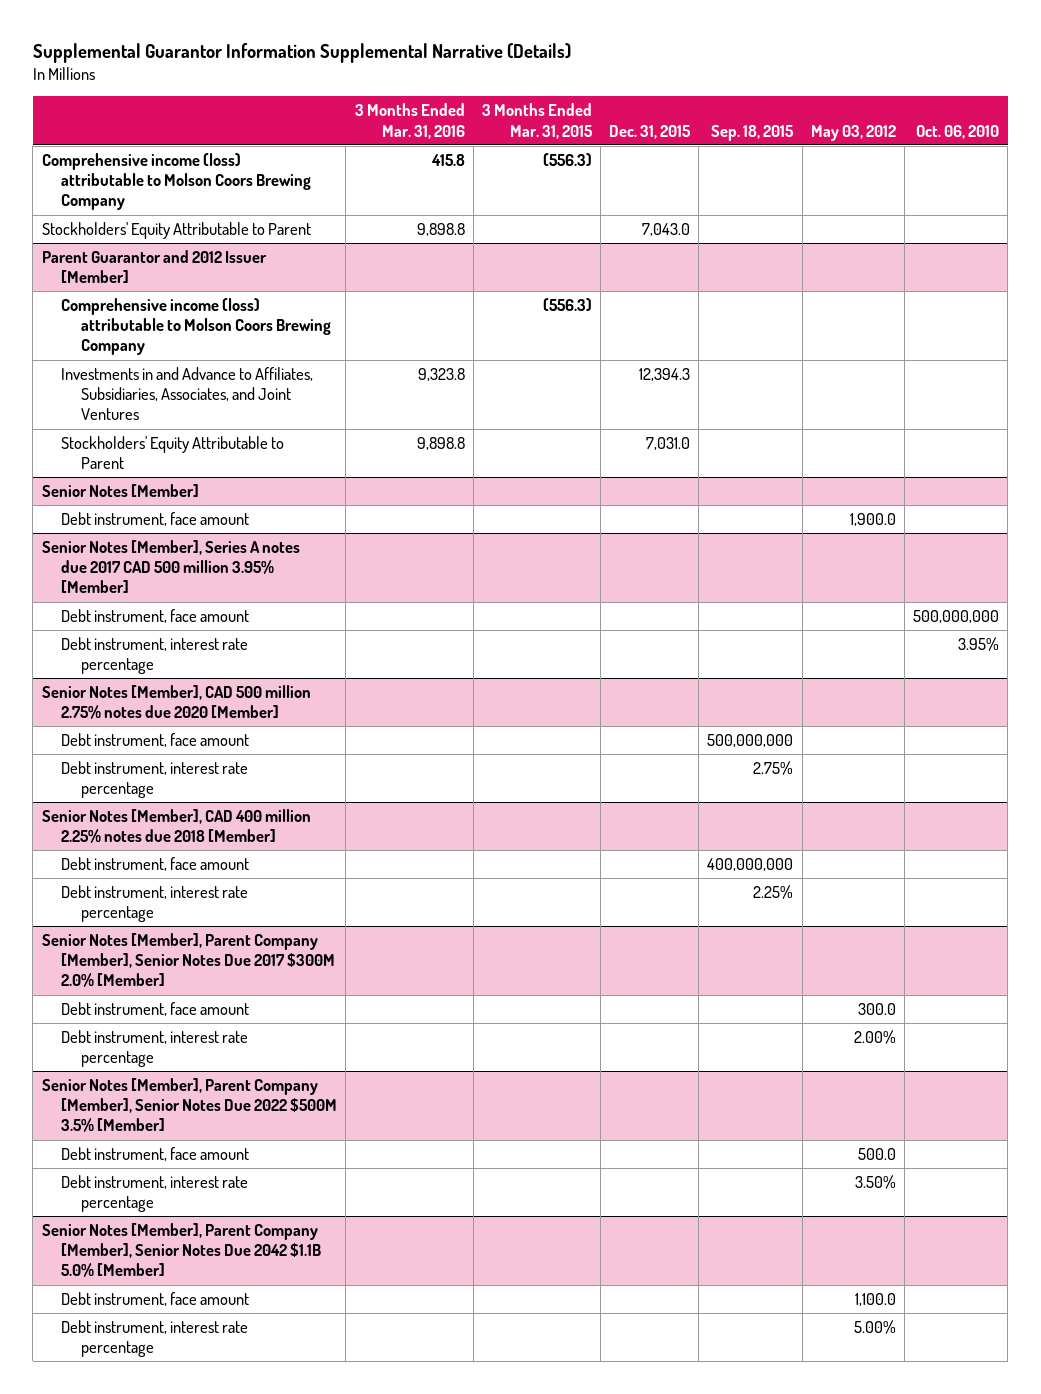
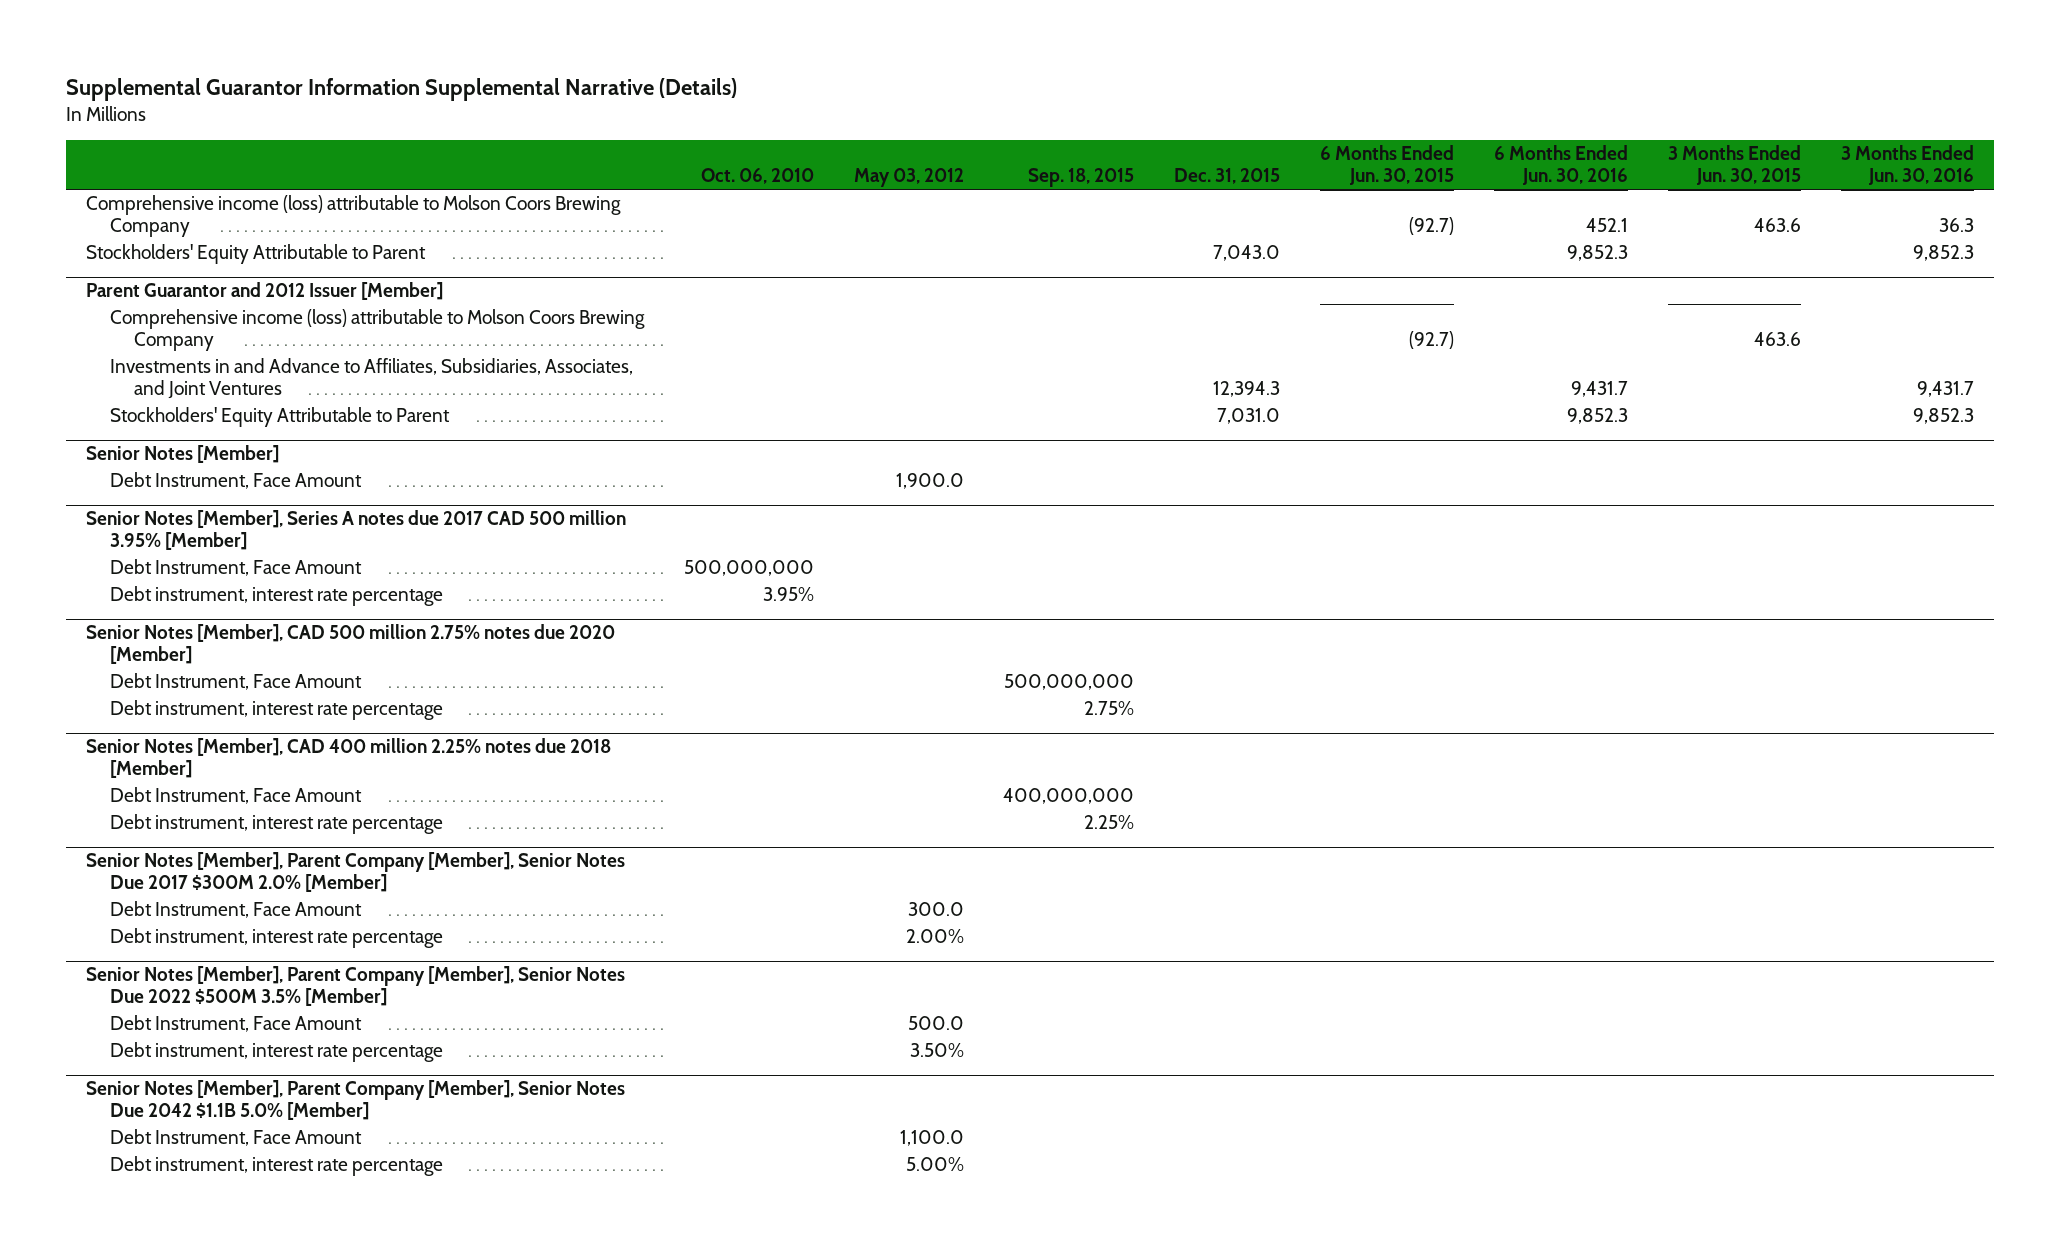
- | 3 Months Ended Mar. 31, 2016 | 3 Months Ended Mar. 31, 2015 | Dec. 31, 2015 | Sep. 18, 2015 | May 03, 2012 | Oct. 06, 2010
+ | Oct. 06, 2010 | May 03, 2012 | Sep. 18, 2015 | Dec. 31, 2015 | 6 Months Ended Jun. 30, 2015 | 6 Months Ended Jun. 30, 2016 | 3 Months Ended Jun. 30, 2015 | 3 Months Ended Jun. 30, 2016
@ Senior Notes [Member]
- Debt instrument, face amount | | | | | 1,900.0 |
+ Debt Instrument, Face Amount | | 1,900.0 | | | | | |
@ Senior Notes [Member], Series A notes due 2017 CAD 500 million 3.95% [Member]
- Debt instrument, face amount | | | | | | 500,000,000
+ Debt Instrument, Face Amount | 500,000,000 | | | | | | |
@ Senior Notes [Member], CAD 500 million 2.75% notes due 2020 [Member]
- Debt instrument, face amount | | | | 500,000,000 | |
+ Debt Instrument, Face Amount | | | 500,000,000 | | | | |
@ Senior Notes [Member], CAD 400 million 2.25% notes due 2018 [Member]
- Debt instrument, face amount | | | | 400,000,000 | |
+ Debt Instrument, Face Amount | | | 400,000,000 | | | | |
@ Senior Notes [Member], Parent Company [Member], Senior Notes Due 2017 $300M 2.0% [Member]
- Debt instrument, face amount | | | | | 300.0 |
+ Debt Instrument, Face Amount | | 300.0 | | | | | |
@ Senior Notes [Member], Parent Company [Member], Senior Notes Due 2022 $500M 3.5% [Member]
- Debt instrument, face amount | | | | | 500.0 |
+ Debt Instrument, Face Amount | | 500.0 | | | | | |
@ Senior Notes [Member], Parent Company [Member], Senior Notes Due 2042 $1.1B 5.0% [Member]
- Debt instrument, face amount | | | | | 1,100.0 |
+ Debt Instrument, Face Amount | | 1,100.0 | | | | | |

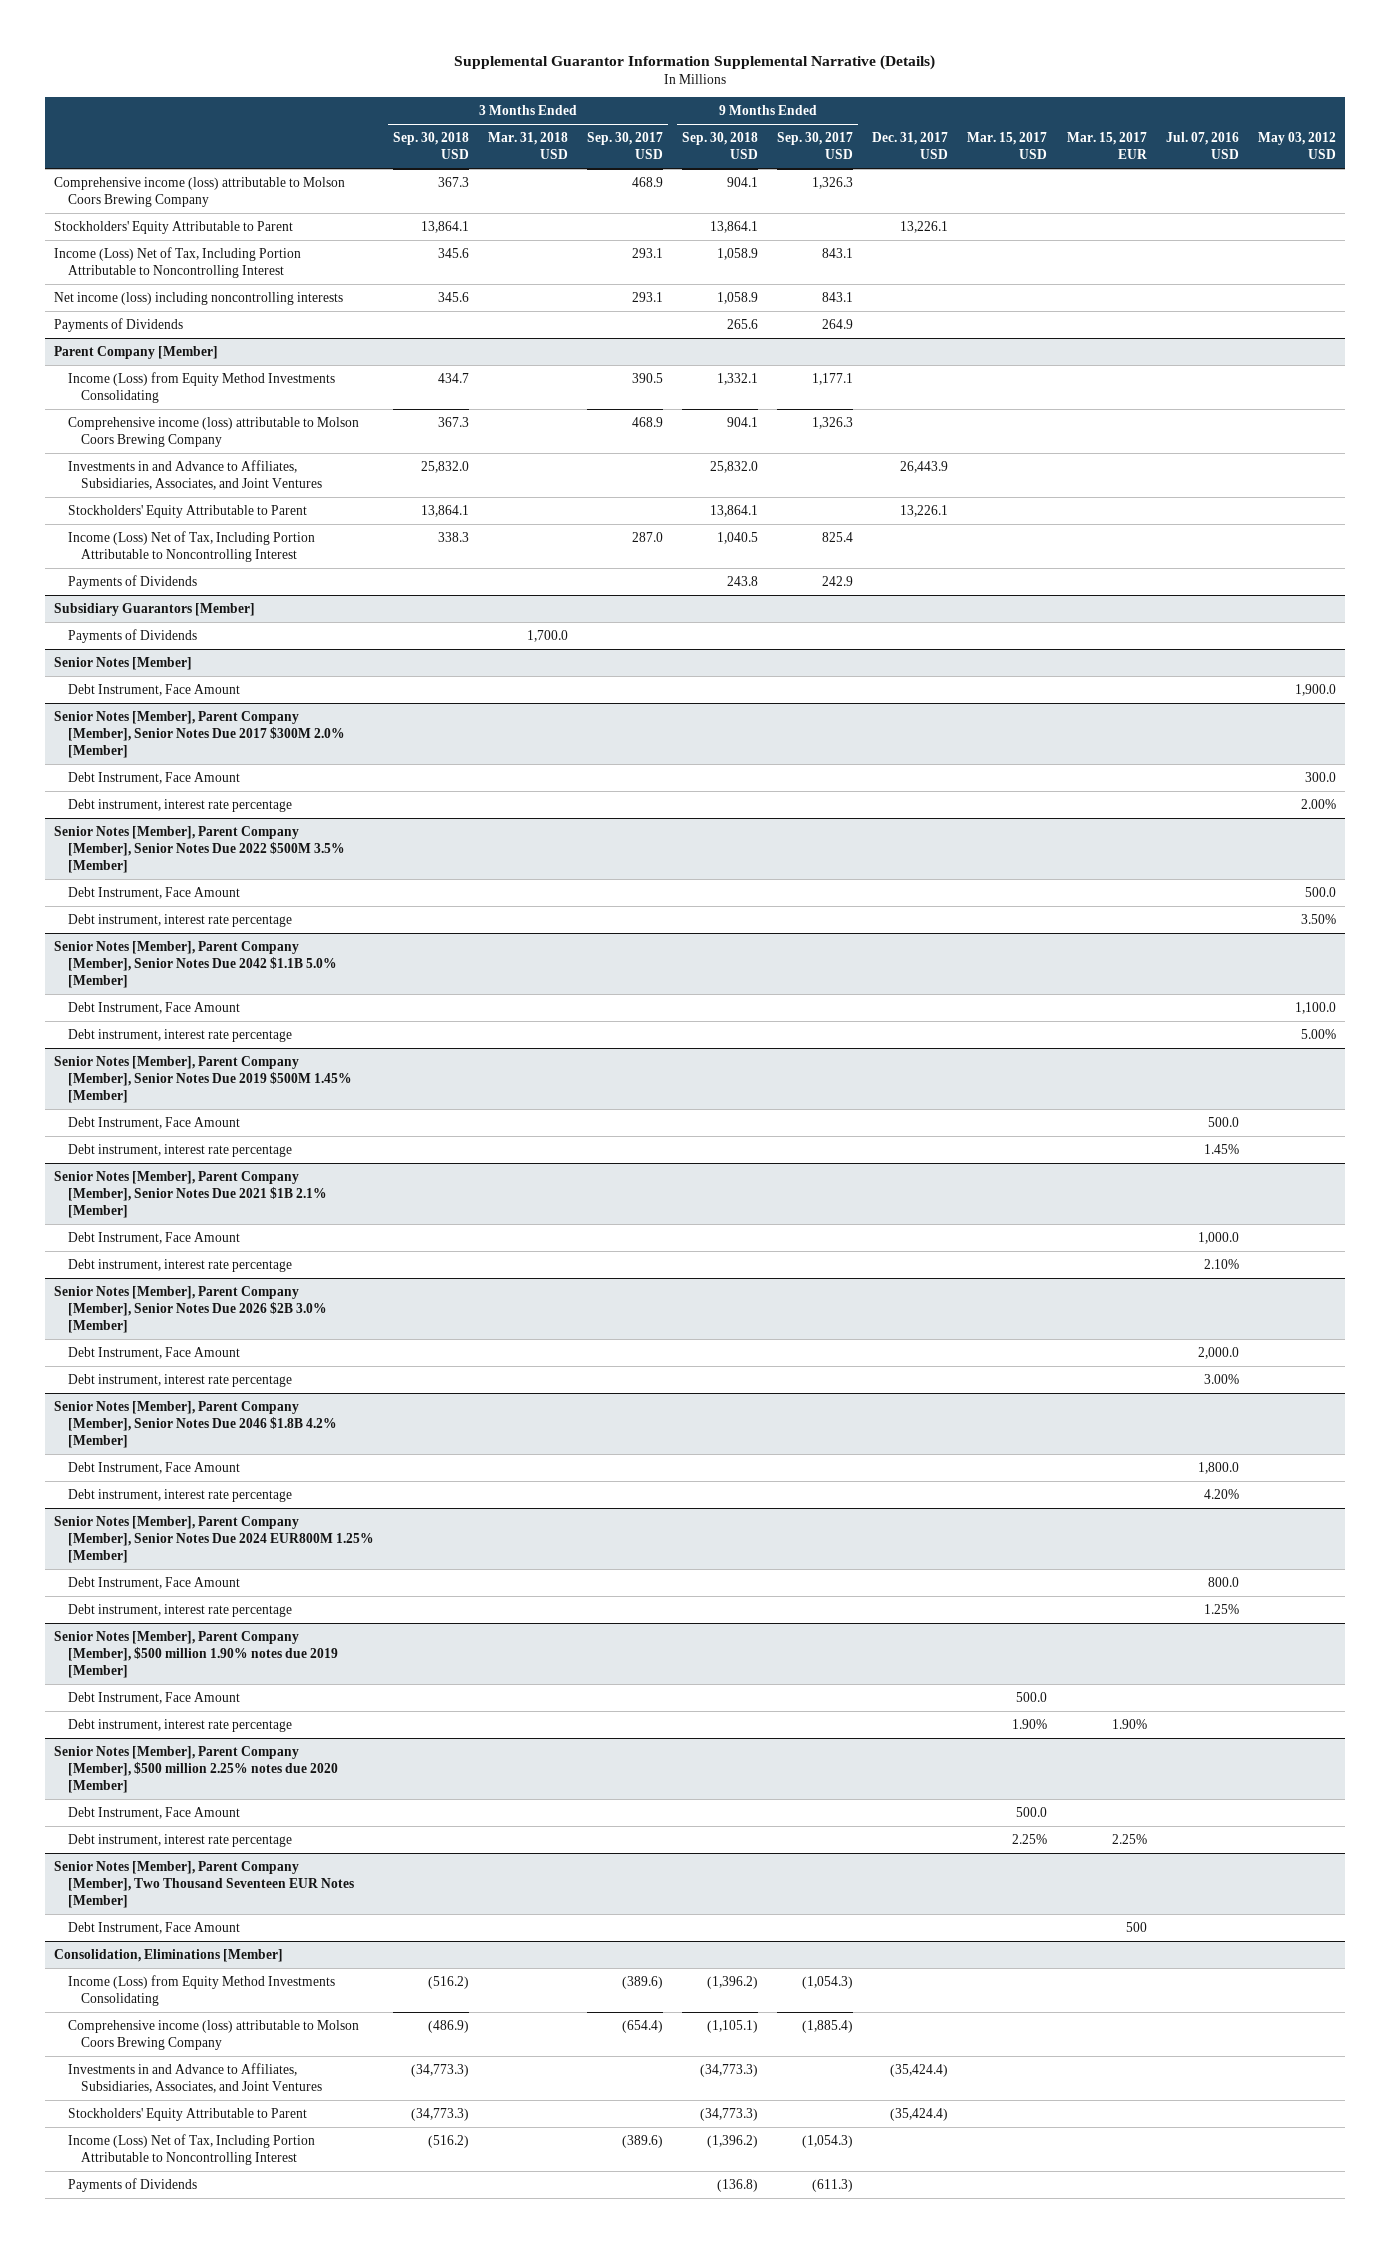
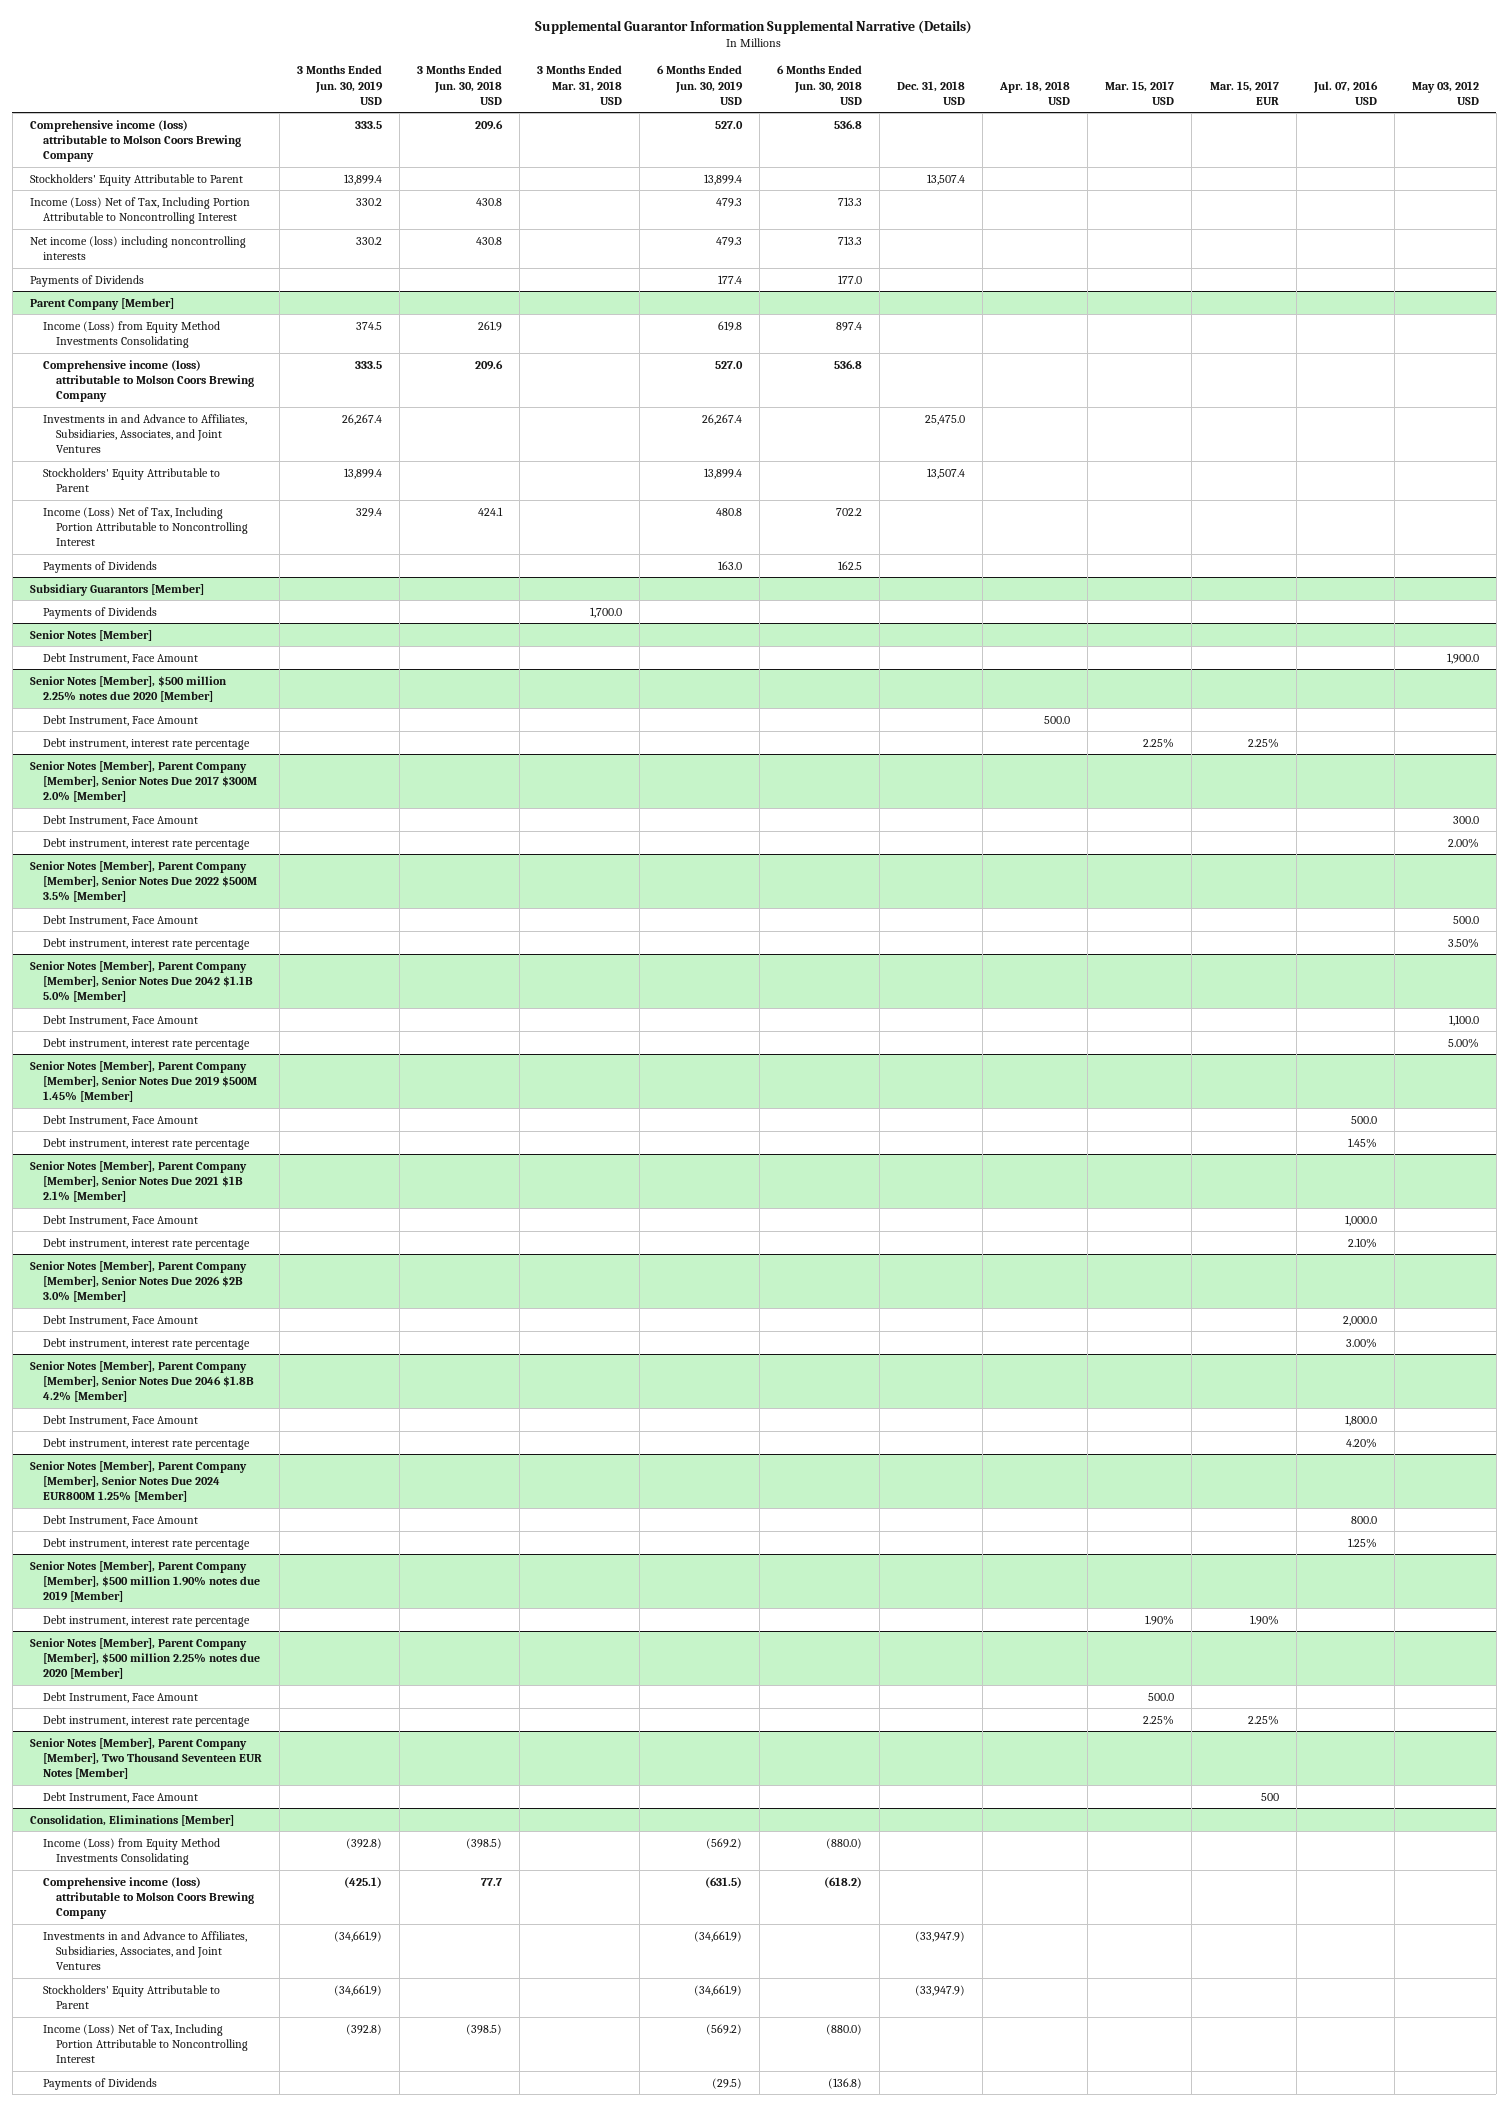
- | 3 Months Ended Sep. 30, 2018 USD | 3 Months Ended Mar. 31, 2018 USD | 3 Months Ended Sep. 30, 2017 USD | 9 Months Ended Sep. 30, 2018 USD | 9 Months Ended Sep. 30, 2017 USD | Dec. 31, 2017 USD | Mar. 15, 2017 USD | Mar. 15, 2017 EUR | Jul. 07, 2016 USD | May 03, 2012 USD
+ | 3 Months Ended Jun. 30, 2019 USD | 3 Months Ended Jun. 30, 2018 USD | 3 Months Ended Mar. 31, 2018 USD | 6 Months Ended Jun. 30, 2019 USD | 6 Months Ended Jun. 30, 2018 USD | Dec. 31, 2018 USD | Apr. 18, 2018 USD | Mar. 15, 2017 USD | Mar. 15, 2017 EUR | Jul. 07, 2016 USD | May 03, 2012 USD
+ Senior Notes [Member], $500 million 2.25% notes due 2020 [Member]
+ Debt Instrument, Face Amount | | | | | | | 500.0 | | | |
+ Debt instrument, interest rate percentage | | | | | | | | 2.25% | 2.25% | |
@ Senior Notes [Member], Parent Company [Member], $500 million 1.90% notes due 2019 [Member]
- Debt Instrument, Face Amount | | | | | | | 500.0 | | |

